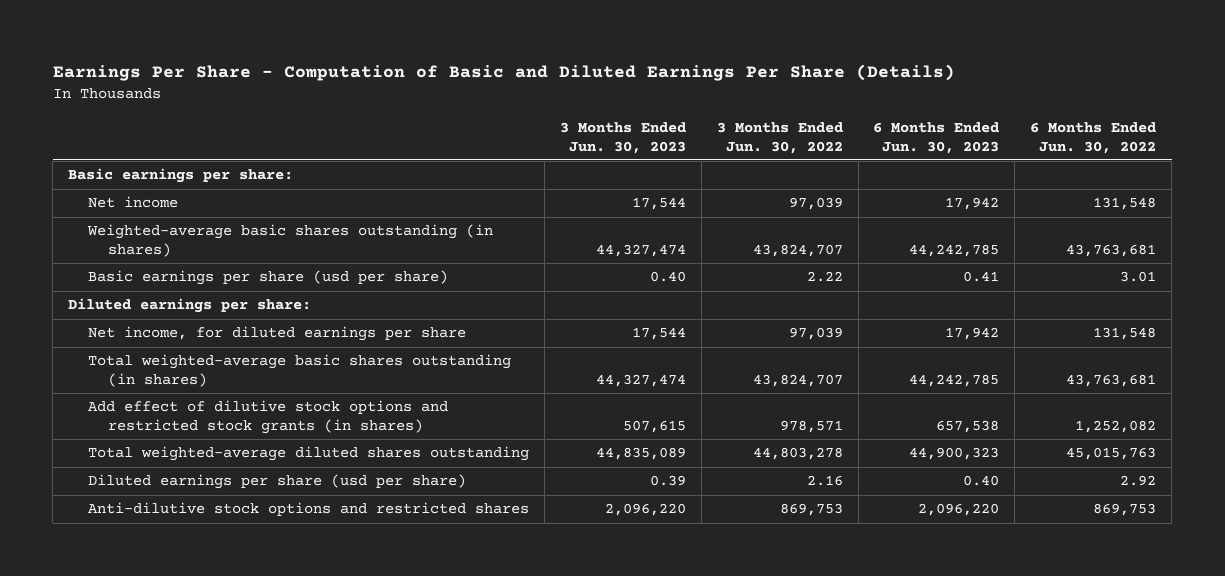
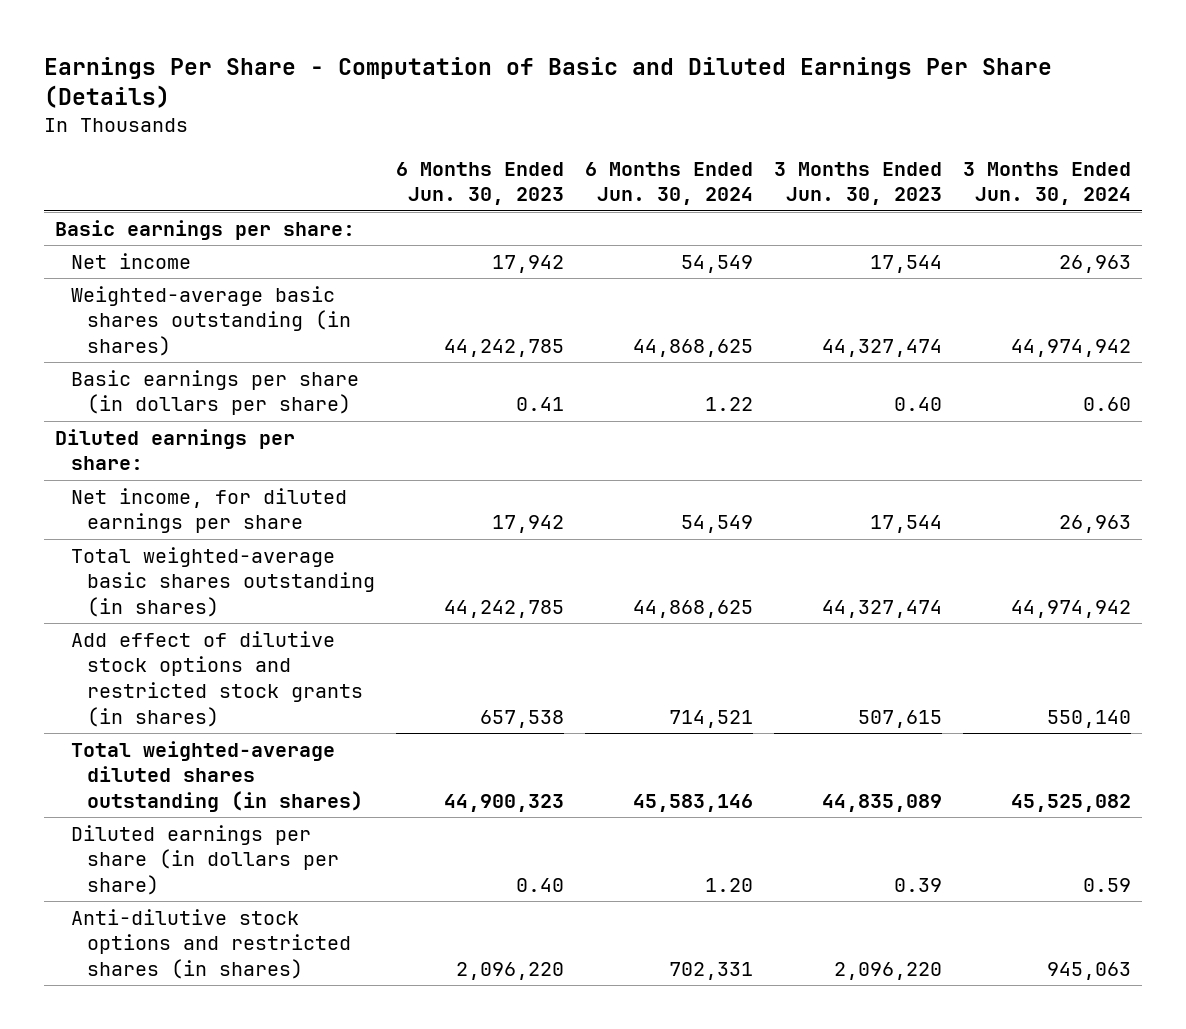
- | 3 Months Ended Jun. 30, 2023 | 3 Months Ended Jun. 30, 2022 | 6 Months Ended Jun. 30, 2023 | 6 Months Ended Jun. 30, 2022
+ | 6 Months Ended Jun. 30, 2023 | 6 Months Ended Jun. 30, 2024 | 3 Months Ended Jun. 30, 2023 | 3 Months Ended Jun. 30, 2024
- Basic earnings per share (usd per share) | 0.40 | 2.22 | 0.41 | 3.01
+ Basic earnings per share (in dollars per share) | 0.41 | 1.22 | 0.40 | 0.60
- Total weighted-average diluted shares outstanding | 44,835,089 | 44,803,278 | 44,900,323 | 45,015,763
- Diluted earnings per share (usd per share) | 0.39 | 2.16 | 0.40 | 2.92
- Anti-dilutive stock options and restricted shares | 2,096,220 | 869,753 | 2,096,220 | 869,753
+ Total weighted-average diluted shares outstanding (in shares) | 44,900,323 | 45,583,146 | 44,835,089 | 45,525,082
+ Diluted earnings per share (in dollars per share) | 0.40 | 1.20 | 0.39 | 0.59
+ Anti-dilutive stock options and restricted shares (in shares) | 2,096,220 | 702,331 | 2,096,220 | 945,063

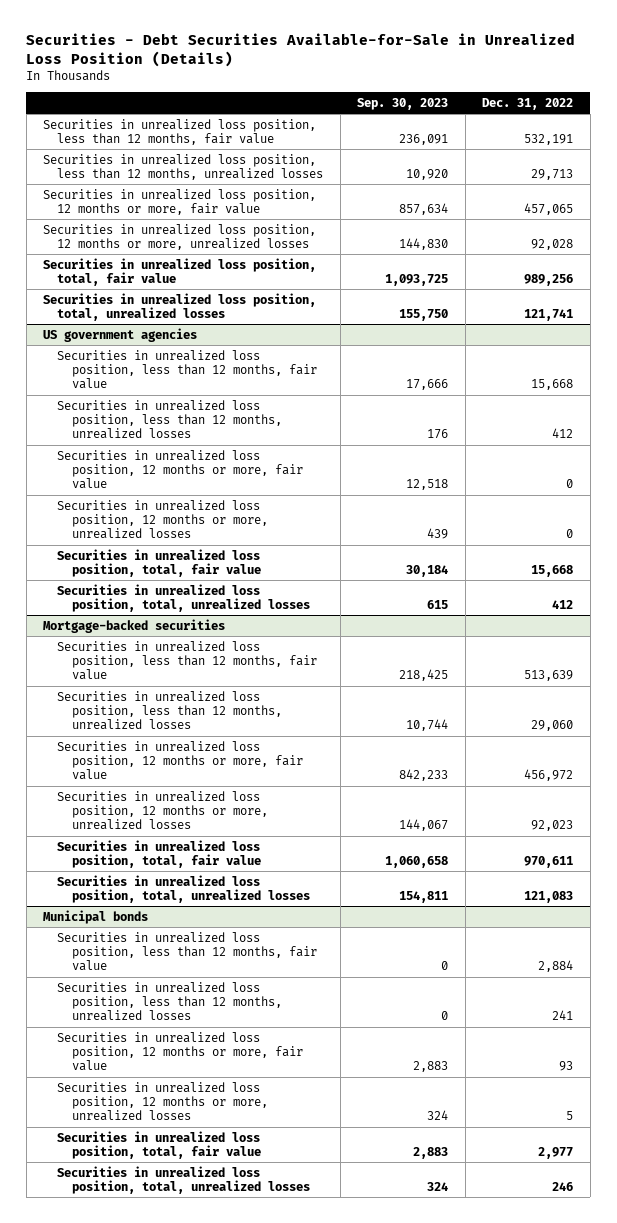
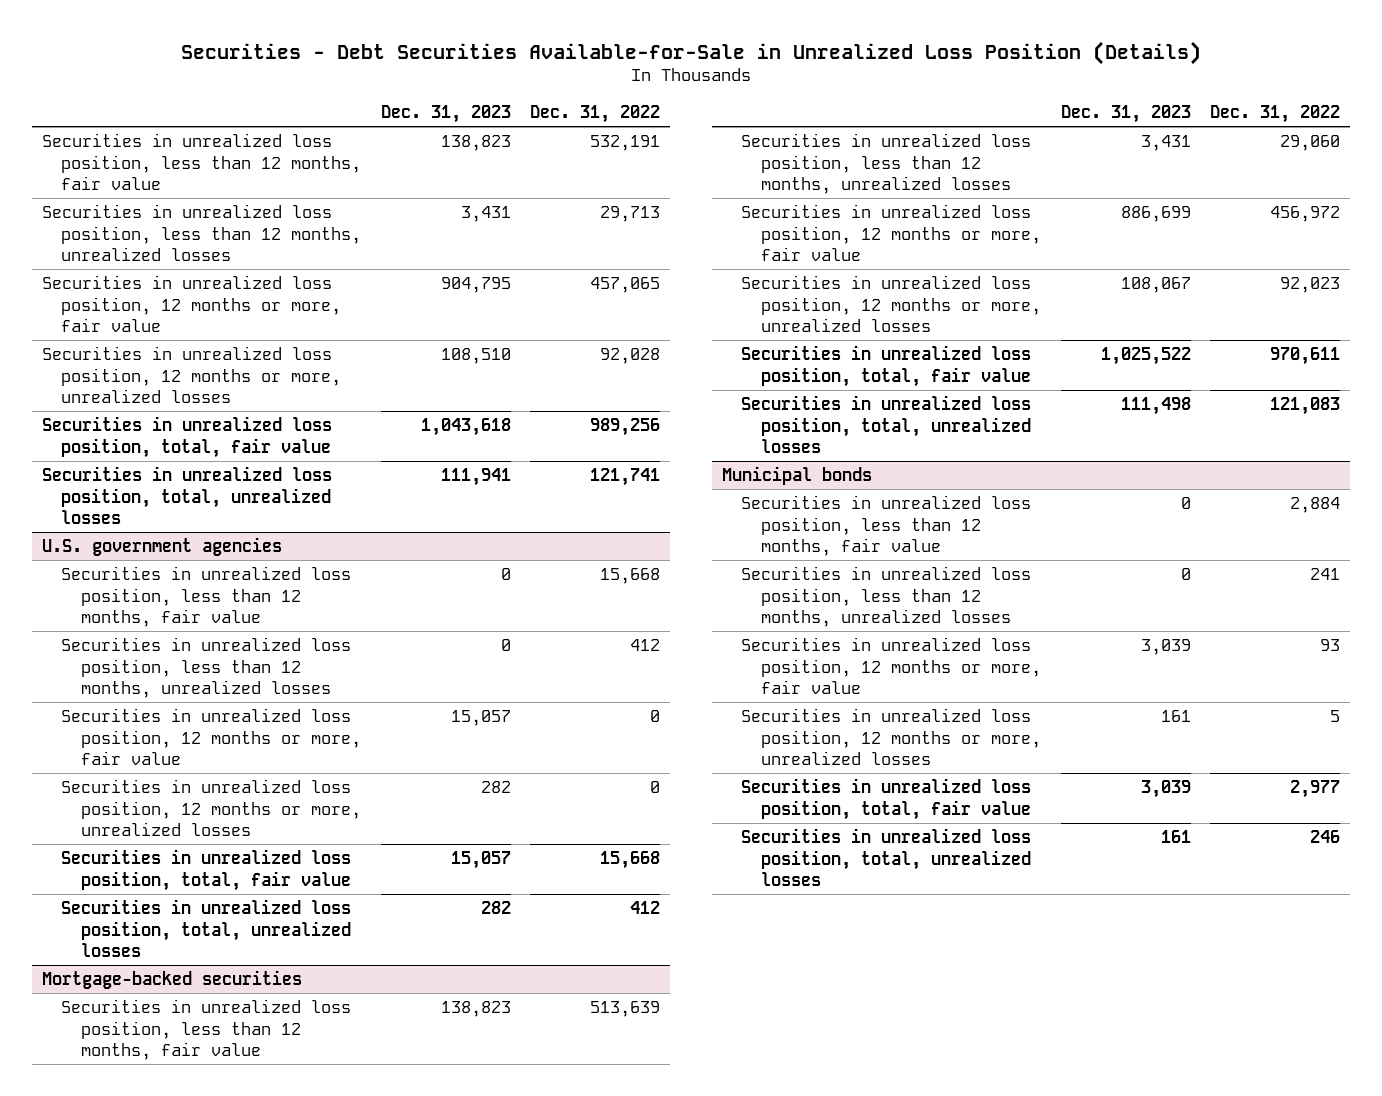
- | Sep. 30, 2023 | Dec. 31, 2022
+ | Dec. 31, 2023 | Dec. 31, 2022
- US government agencies
+ U.S. government agencies

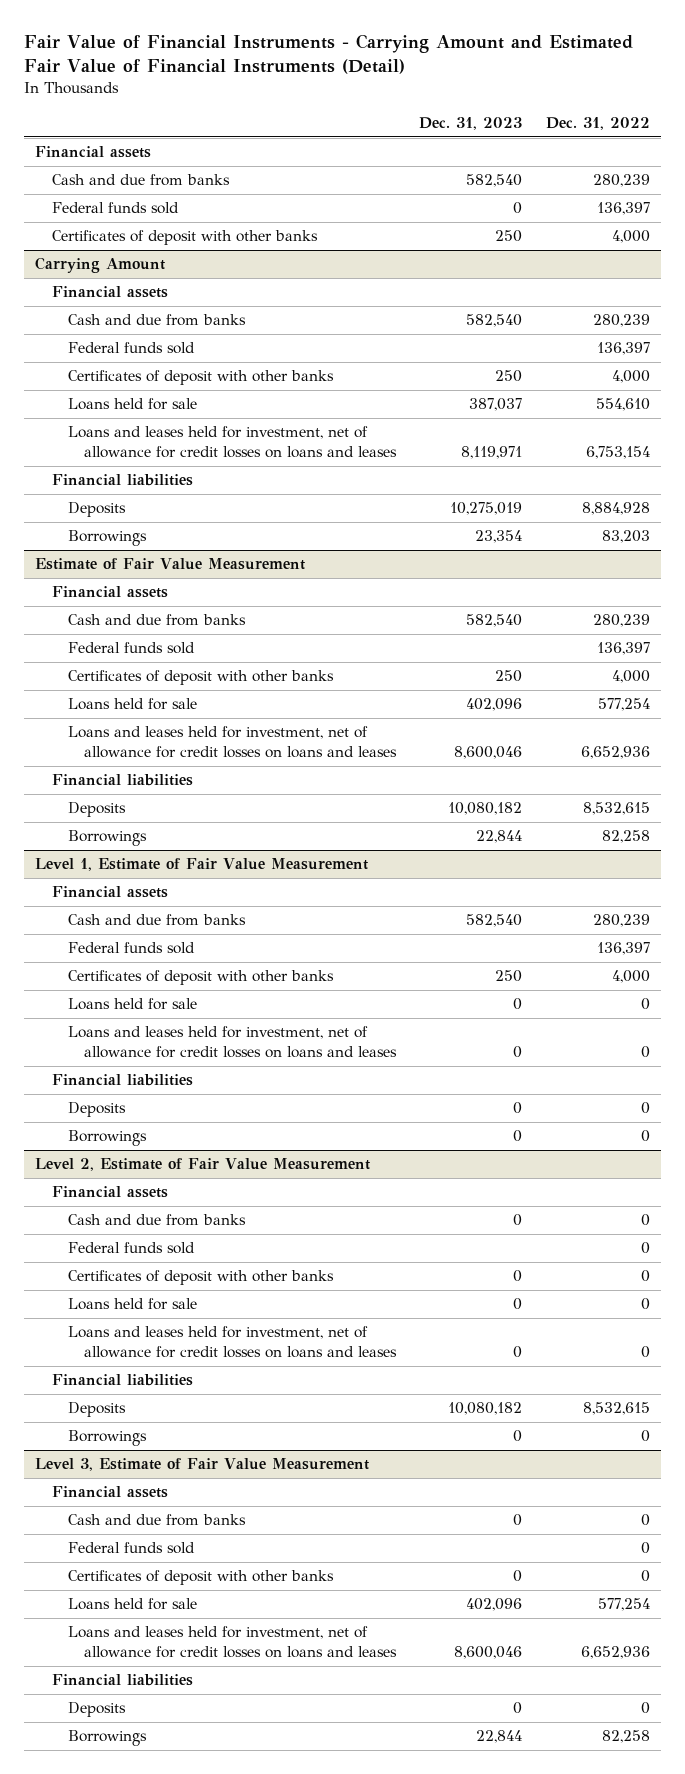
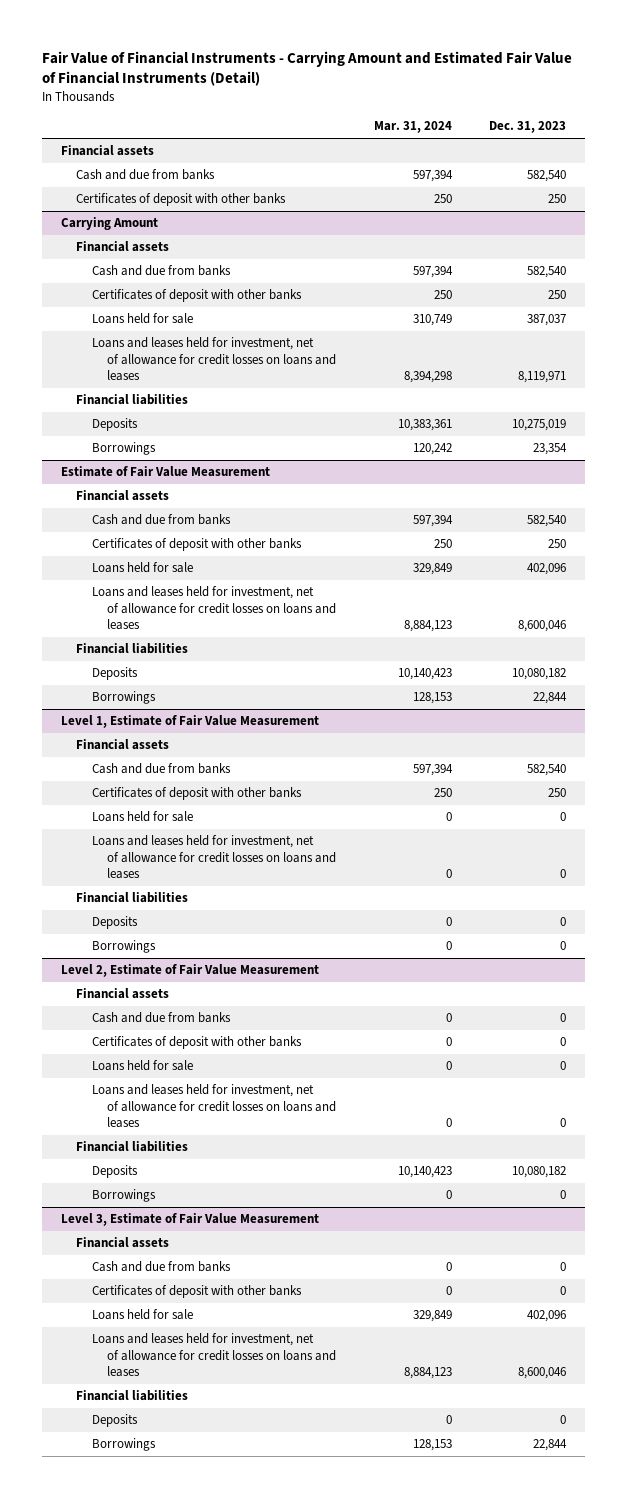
- | Dec. 31, 2023 | Dec. 31, 2022
+ | Mar. 31, 2024 | Dec. 31, 2023
- Federal funds sold | 0 | 136,397
@ Carrying Amount
- Federal funds sold | | 136,397
@ Estimate of Fair Value Measurement
- Federal funds sold | | 136,397
@ Level 1, Estimate of Fair Value Measurement
- Federal funds sold | | 136,397
@ Level 2, Estimate of Fair Value Measurement
- Federal funds sold | | 0
@ Level 3, Estimate of Fair Value Measurement
- Federal funds sold | | 0

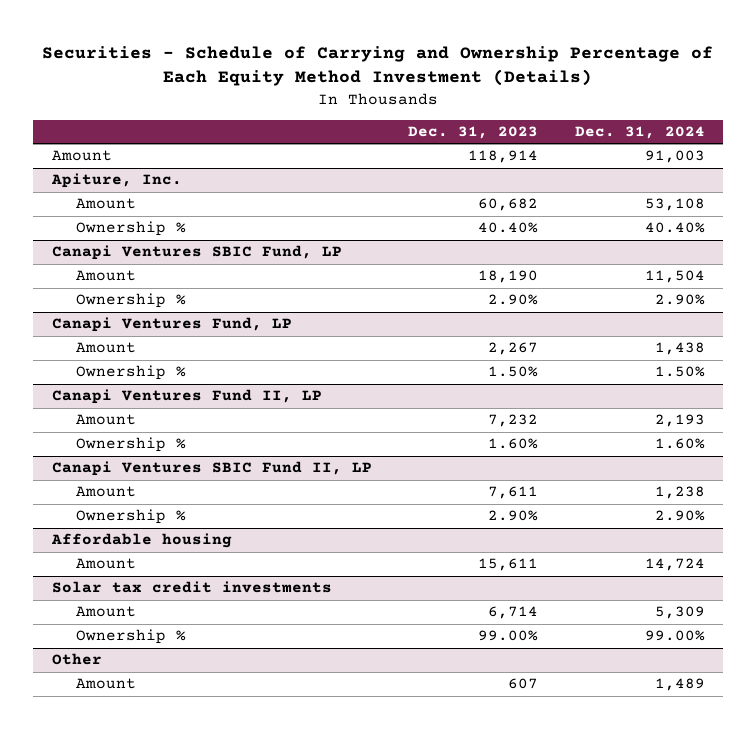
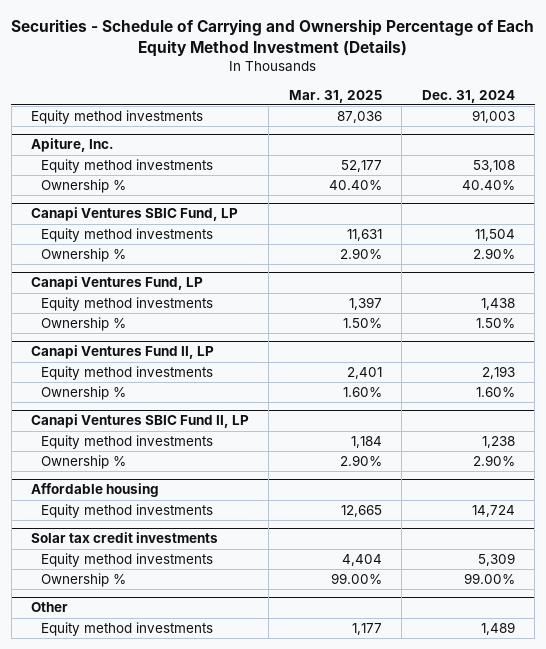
- | Dec. 31, 2023 | Dec. 31, 2024
+ | Mar. 31, 2025 | Dec. 31, 2024
- Amount | 118,914 | 91,003
+ Equity method investments | 87,036 | 91,003
@ Apiture, Inc.
- Amount | 60,682 | 53,108
+ Equity method investments | 52,177 | 53,108
@ Canapi Ventures SBIC Fund, LP
- Amount | 18,190 | 11,504
+ Equity method investments | 11,631 | 11,504
@ Canapi Ventures Fund, LP
- Amount | 2,267 | 1,438
+ Equity method investments | 1,397 | 1,438
@ Canapi Ventures Fund II, LP
- Amount | 7,232 | 2,193
+ Equity method investments | 2,401 | 2,193
@ Canapi Ventures SBIC Fund II, LP
- Amount | 7,611 | 1,238
+ Equity method investments | 1,184 | 1,238
@ Affordable housing
- Amount | 15,611 | 14,724
+ Equity method investments | 12,665 | 14,724
@ Solar tax credit investments
- Amount | 6,714 | 5,309
+ Equity method investments | 4,404 | 5,309
@ Other
- Amount | 607 | 1,489
+ Equity method investments | 1,177 | 1,489

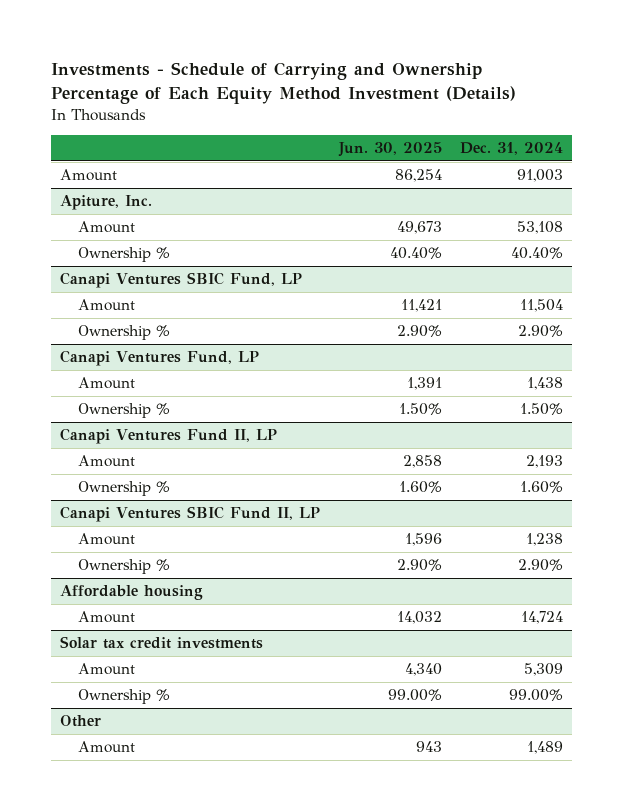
- Securities - Schedule of Carrying and Ownership Percentage of Each Equity Method Investment (Details)
+ Investments - Schedule of Carrying and Ownership Percentage of Each Equity Method Investment (Details)
- | Mar. 31, 2025 | Dec. 31, 2024
+ | Jun. 30, 2025 | Dec. 31, 2024
- Equity method investments | 87,036 | 91,003
+ Amount | 86,254 | 91,003
@ Apiture, Inc.
- Equity method investments | 52,177 | 53,108
+ Amount | 49,673 | 53,108
@ Canapi Ventures SBIC Fund, LP
- Equity method investments | 11,631 | 11,504
+ Amount | 11,421 | 11,504
@ Canapi Ventures Fund, LP
- Equity method investments | 1,397 | 1,438
+ Amount | 1,391 | 1,438
@ Canapi Ventures Fund II, LP
- Equity method investments | 2,401 | 2,193
+ Amount | 2,858 | 2,193
@ Canapi Ventures SBIC Fund II, LP
- Equity method investments | 1,184 | 1,238
+ Amount | 1,596 | 1,238
@ Affordable housing
- Equity method investments | 12,665 | 14,724
+ Amount | 14,032 | 14,724
@ Solar tax credit investments
- Equity method investments | 4,404 | 5,309
+ Amount | 4,340 | 5,309
@ Other
- Equity method investments | 1,177 | 1,489
+ Amount | 943 | 1,489

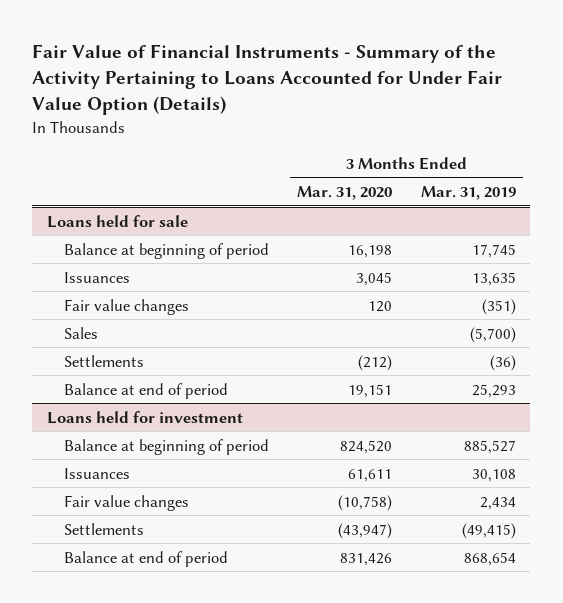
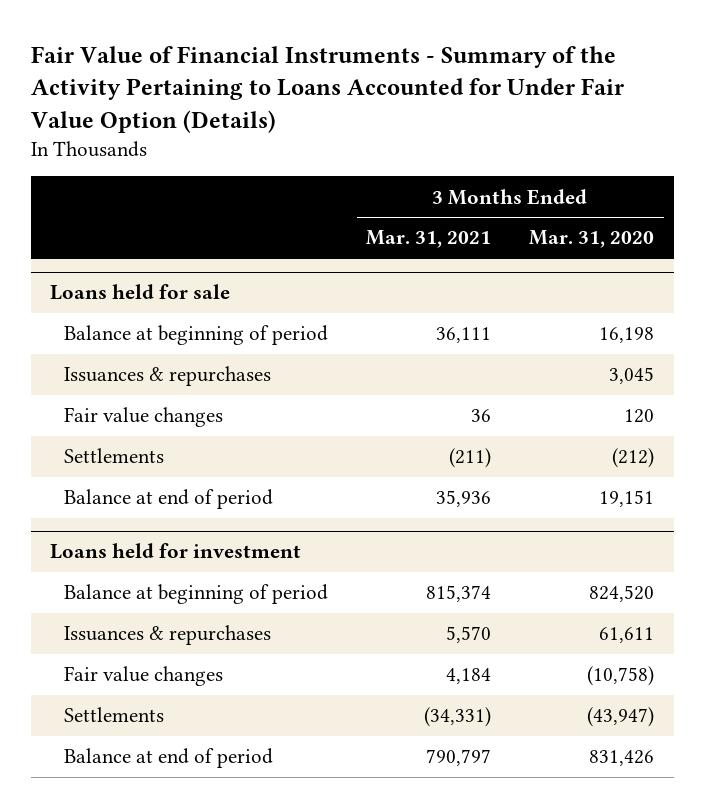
- | 3 Months Ended Mar. 31, 2020 | 3 Months Ended Mar. 31, 2019
+ | 3 Months Ended Mar. 31, 2021 | 3 Months Ended Mar. 31, 2020
@ Loans held for sale
- Issuances | 3,045 | 13,635
+ Issuances & repurchases | | 3,045
- Sales | | (5,700)
@ Loans held for investment
- Issuances | 61,611 | 30,108
+ Issuances & repurchases | 5,570 | 61,611

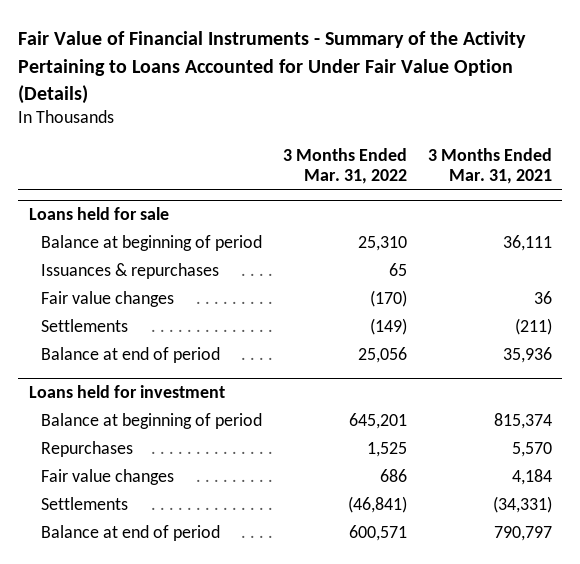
- | 3 Months Ended Mar. 31, 2021 | 3 Months Ended Mar. 31, 2020
+ | 3 Months Ended Mar. 31, 2022 | 3 Months Ended Mar. 31, 2021
@ Loans held for investment
- Issuances & repurchases | 5,570 | 61,611
+ Repurchases | 1,525 | 5,570

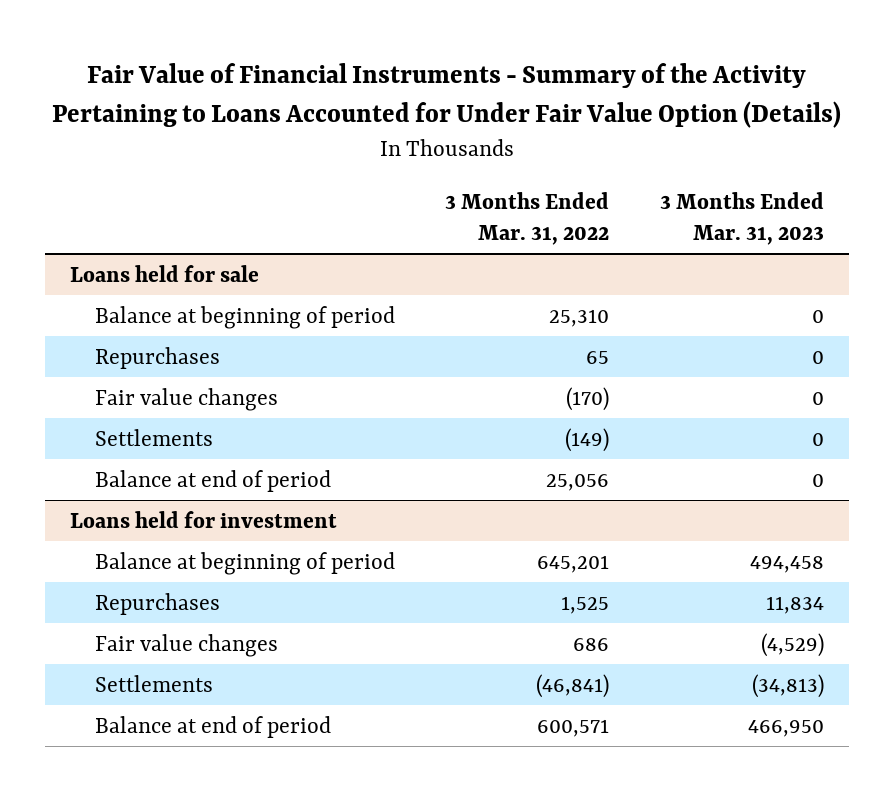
- | 3 Months Ended Mar. 31, 2022 | 3 Months Ended Mar. 31, 2021
+ | 3 Months Ended Mar. 31, 2022 | 3 Months Ended Mar. 31, 2023
@ Loans held for sale
- Issuances & repurchases | 65 |
+ Repurchases | 65 | 0

